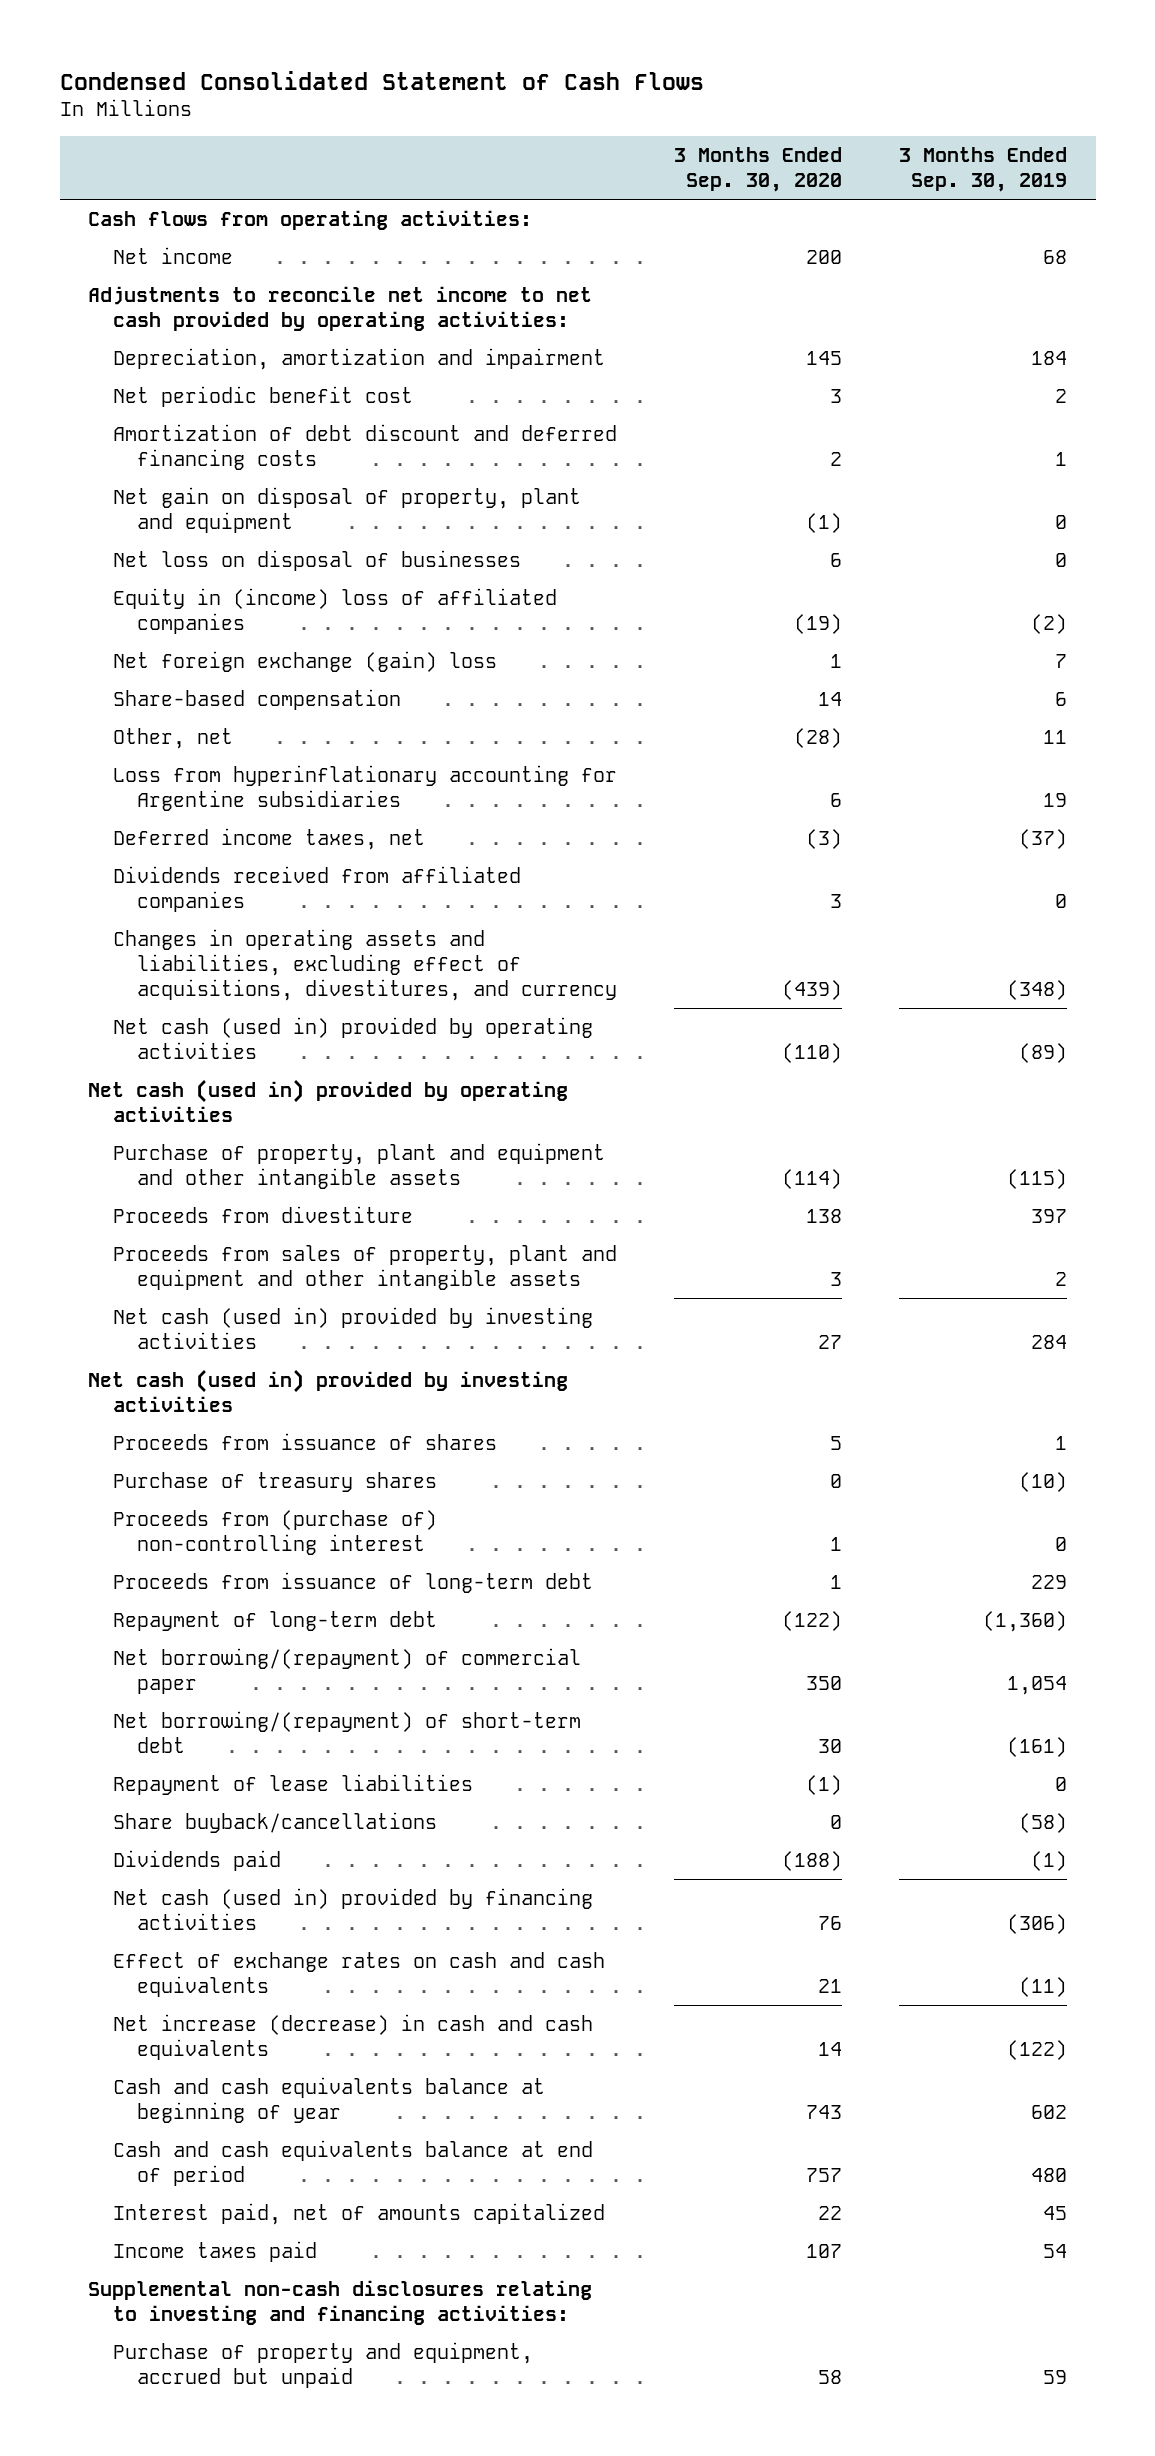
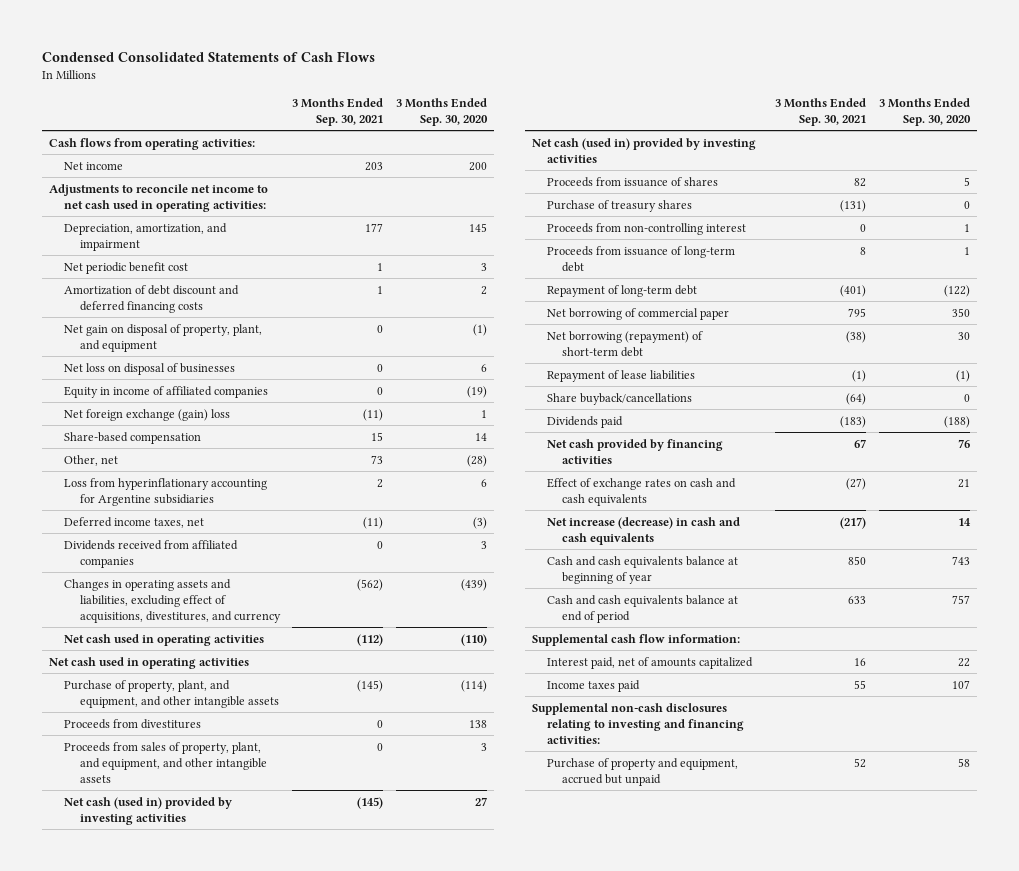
- Condensed Consolidated Statement of Cash Flows
+ Condensed Consolidated Statements of Cash Flows
- | 3 Months Ended Sep. 30, 2020 | 3 Months Ended Sep. 30, 2019
+ | 3 Months Ended Sep. 30, 2021 | 3 Months Ended Sep. 30, 2020
- Adjustments to reconcile net income to net cash provided by operating activities:
- Depreciation, amortization and impairment | 145 | 184
+ Adjustments to reconcile net income to net cash used in operating activities:
+ Depreciation, amortization, and impairment | 177 | 145
- Net gain on disposal of property, plant and equipment | (1) | 0
+ Net gain on disposal of property, plant, and equipment | 0 | (1)
- Equity in (income) loss of affiliated companies | (19) | (2)
+ Equity in income of affiliated companies | 0 | (19)
- Net cash (used in) provided by operating activities | (110) | (89)
- Net cash (used in) provided by operating activities
- Purchase of property, plant and equipment and other intangible assets | (114) | (115)
- Proceeds from divestiture | 138 | 397
- Proceeds from sales of property, plant and equipment and other intangible assets | 3 | 2
+ Net cash used in operating activities | (112) | (110)
+ Net cash used in operating activities
+ Purchase of property, plant, and equipment, and other intangible assets | (145) | (114)
+ Proceeds from divestitures | 0 | 138
+ Proceeds from sales of property, plant, and equipment, and other intangible assets | 0 | 3
- Proceeds from (purchase of) non-controlling interest | 1 | 0
+ Proceeds from non-controlling interest | 0 | 1
- Net borrowing/(repayment) of commercial paper | 350 | 1,054
- Net borrowing/(repayment) of short-term debt | 30 | (161)
+ Net borrowing of commercial paper | 795 | 350
+ Net borrowing (repayment) of short-term debt | (38) | 30
- Net cash (used in) provided by financing activities | 76 | (306)
+ Net cash provided by financing activities | 67 | 76
+ Supplemental cash flow information:

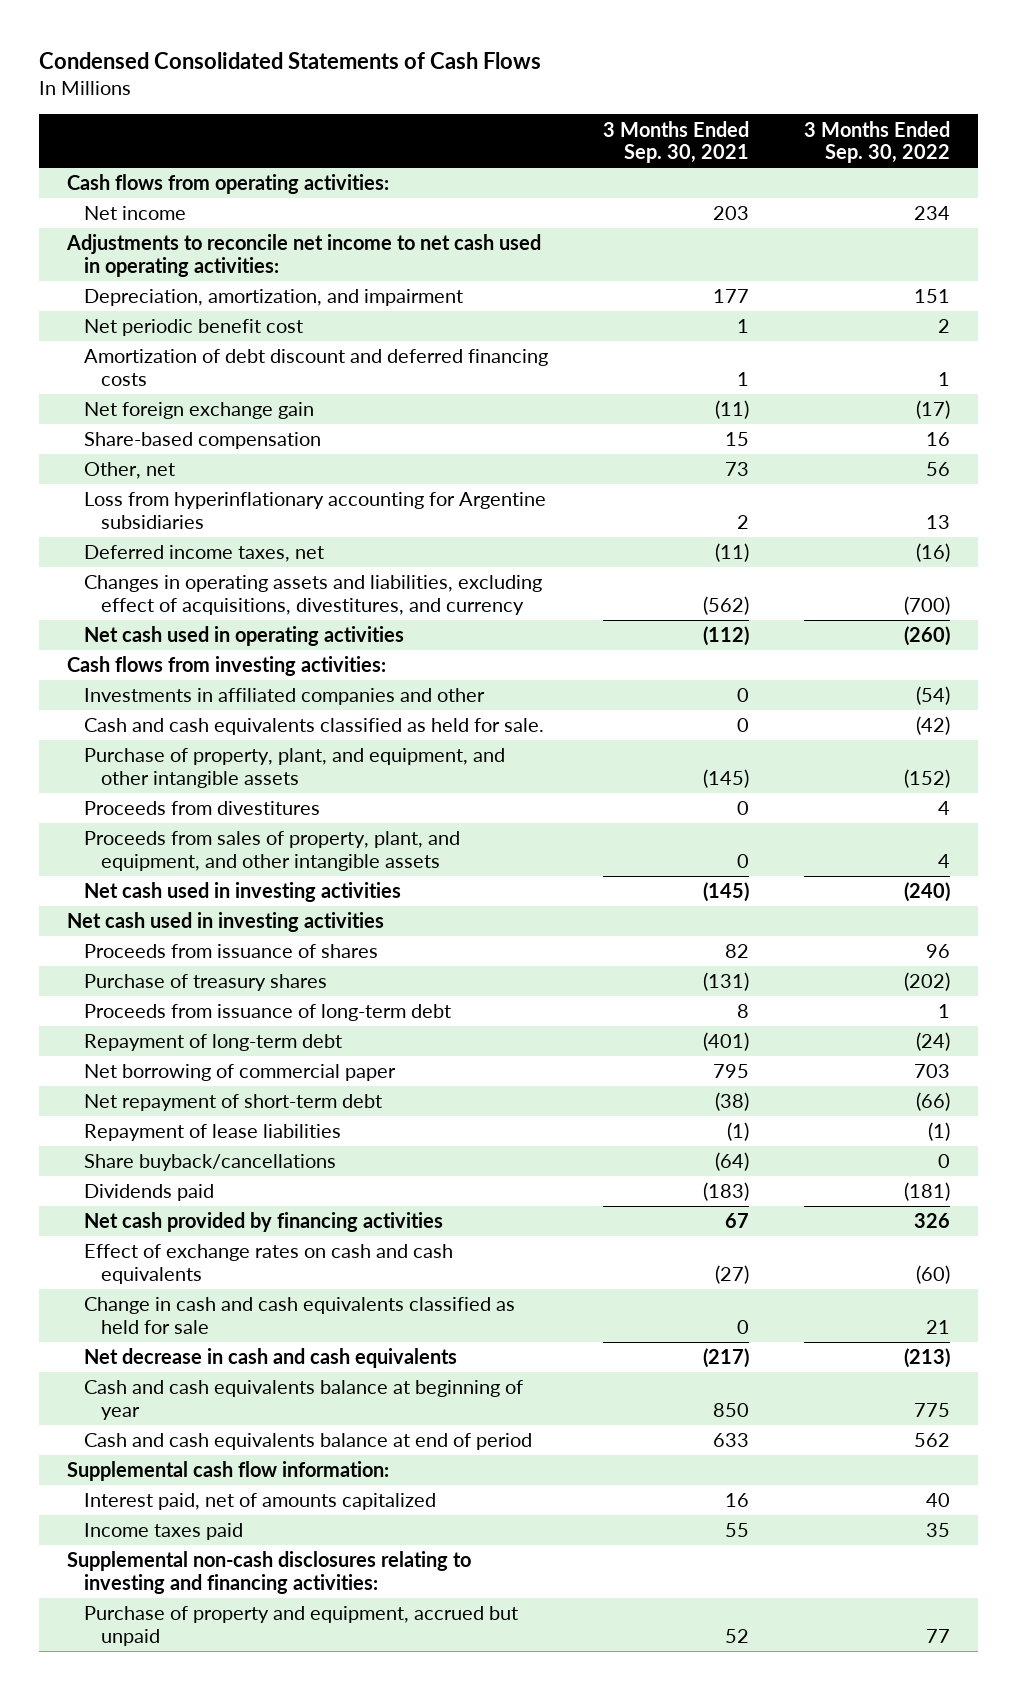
- | 3 Months Ended Sep. 30, 2021 | 3 Months Ended Sep. 30, 2020
+ | 3 Months Ended Sep. 30, 2021 | 3 Months Ended Sep. 30, 2022
- Net gain on disposal of property, plant, and equipment | 0 | (1)
- Net loss on disposal of businesses | 0 | 6
- Equity in income of affiliated companies | 0 | (19)
- Net foreign exchange (gain) loss | (11) | 1
+ Net foreign exchange gain | (11) | (17)
- Dividends received from affiliated companies | 0 | 3
- Net cash used in operating activities
+ Cash flows from investing activities:
+ Investments in affiliated companies and other | 0 | (54)
+ Cash and cash equivalents classified as held for sale. | 0 | (42)
- Net cash (used in) provided by investing activities | (145) | 27
- Net cash (used in) provided by investing activities
+ Net cash used in investing activities | (145) | (240)
+ Net cash used in investing activities
- Proceeds from non-controlling interest | 0 | 1
- Net borrowing (repayment) of short-term debt | (38) | 30
+ Net repayment of short-term debt | (38) | (66)
- Net increase (decrease) in cash and cash equivalents | (217) | 14
+ Change in cash and cash equivalents classified as held for sale | 0 | 21
+ Net decrease in cash and cash equivalents | (217) | (213)

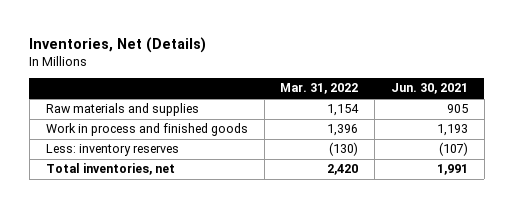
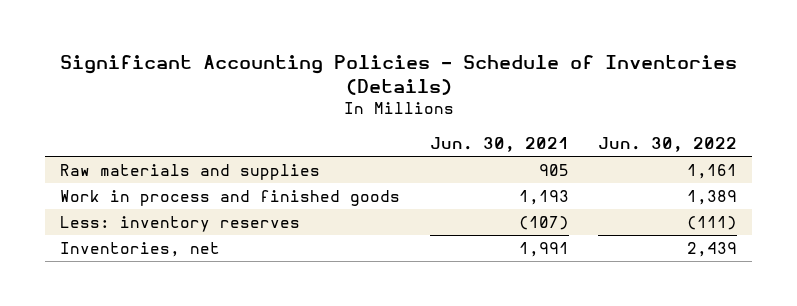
- Inventories, Net (Details)
+ Significant Accounting Policies - Schedule of Inventories (Details)
- | Mar. 31, 2022 | Jun. 30, 2021
+ | Jun. 30, 2021 | Jun. 30, 2022
- Total inventories, net | 2,420 | 1,991
+ Inventories, net | 1,991 | 2,439

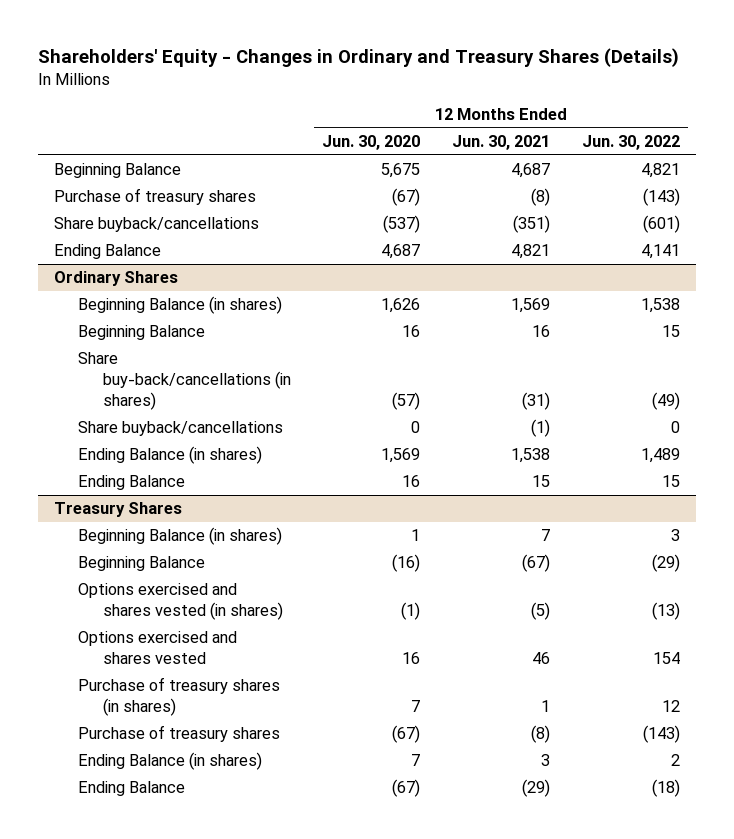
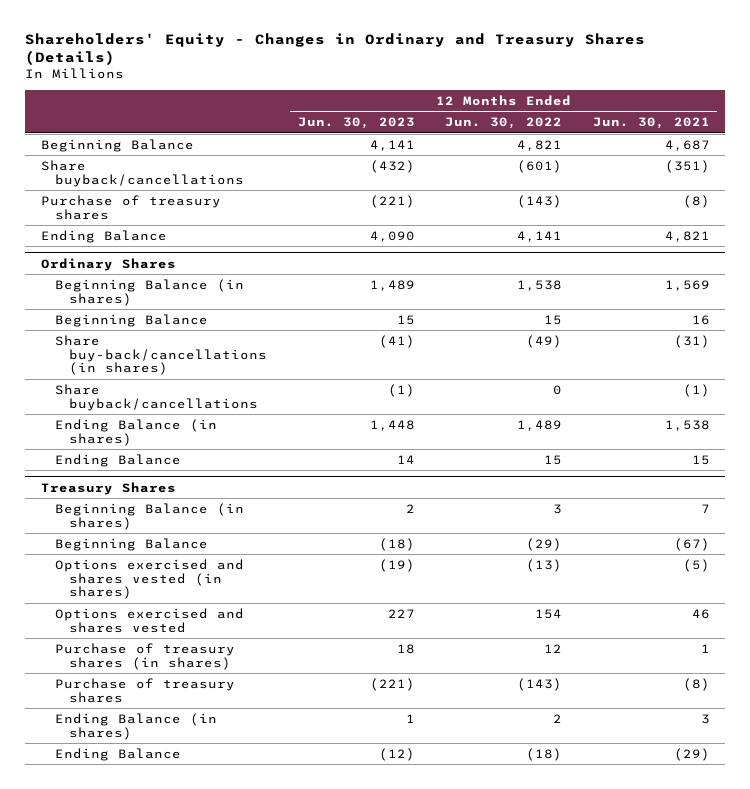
- | 12 Months Ended Jun. 30, 2020 | 12 Months Ended Jun. 30, 2021 | 12 Months Ended Jun. 30, 2022
+ | 12 Months Ended Jun. 30, 2023 | 12 Months Ended Jun. 30, 2022 | 12 Months Ended Jun. 30, 2021
moved down: Purchase of treasury shares | (221) | (143) | (8)

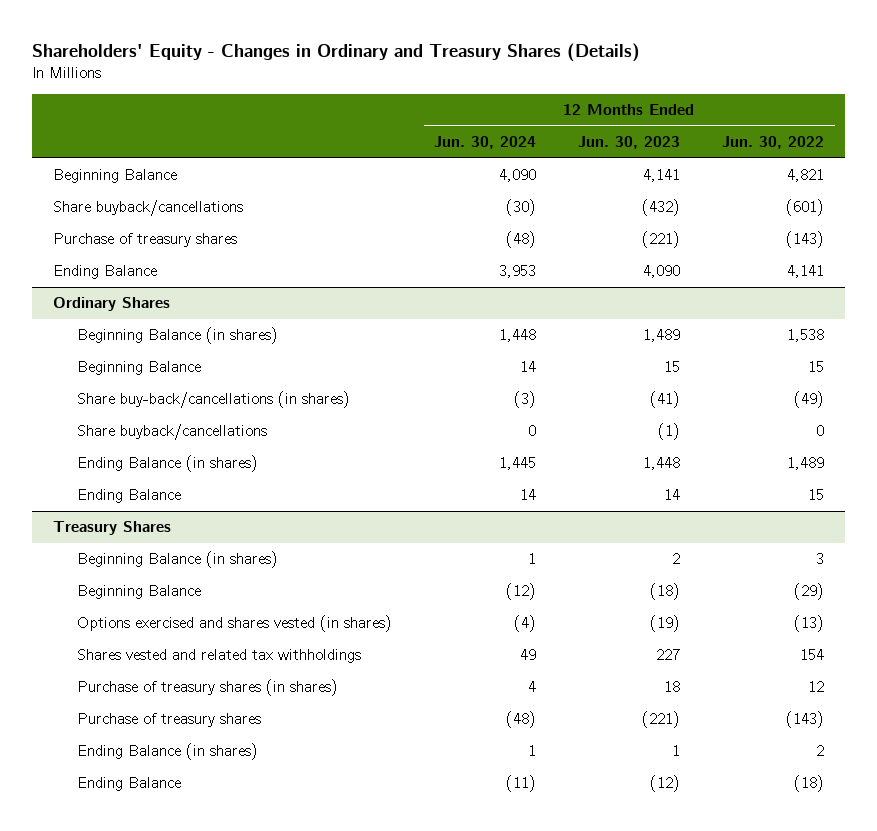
- | 12 Months Ended Jun. 30, 2023 | 12 Months Ended Jun. 30, 2022 | 12 Months Ended Jun. 30, 2021
+ | 12 Months Ended Jun. 30, 2024 | 12 Months Ended Jun. 30, 2023 | 12 Months Ended Jun. 30, 2022
@ Treasury Shares
- Options exercised and shares vested | 227 | 154 | 46
+ Shares vested and related tax withholdings | 49 | 227 | 154

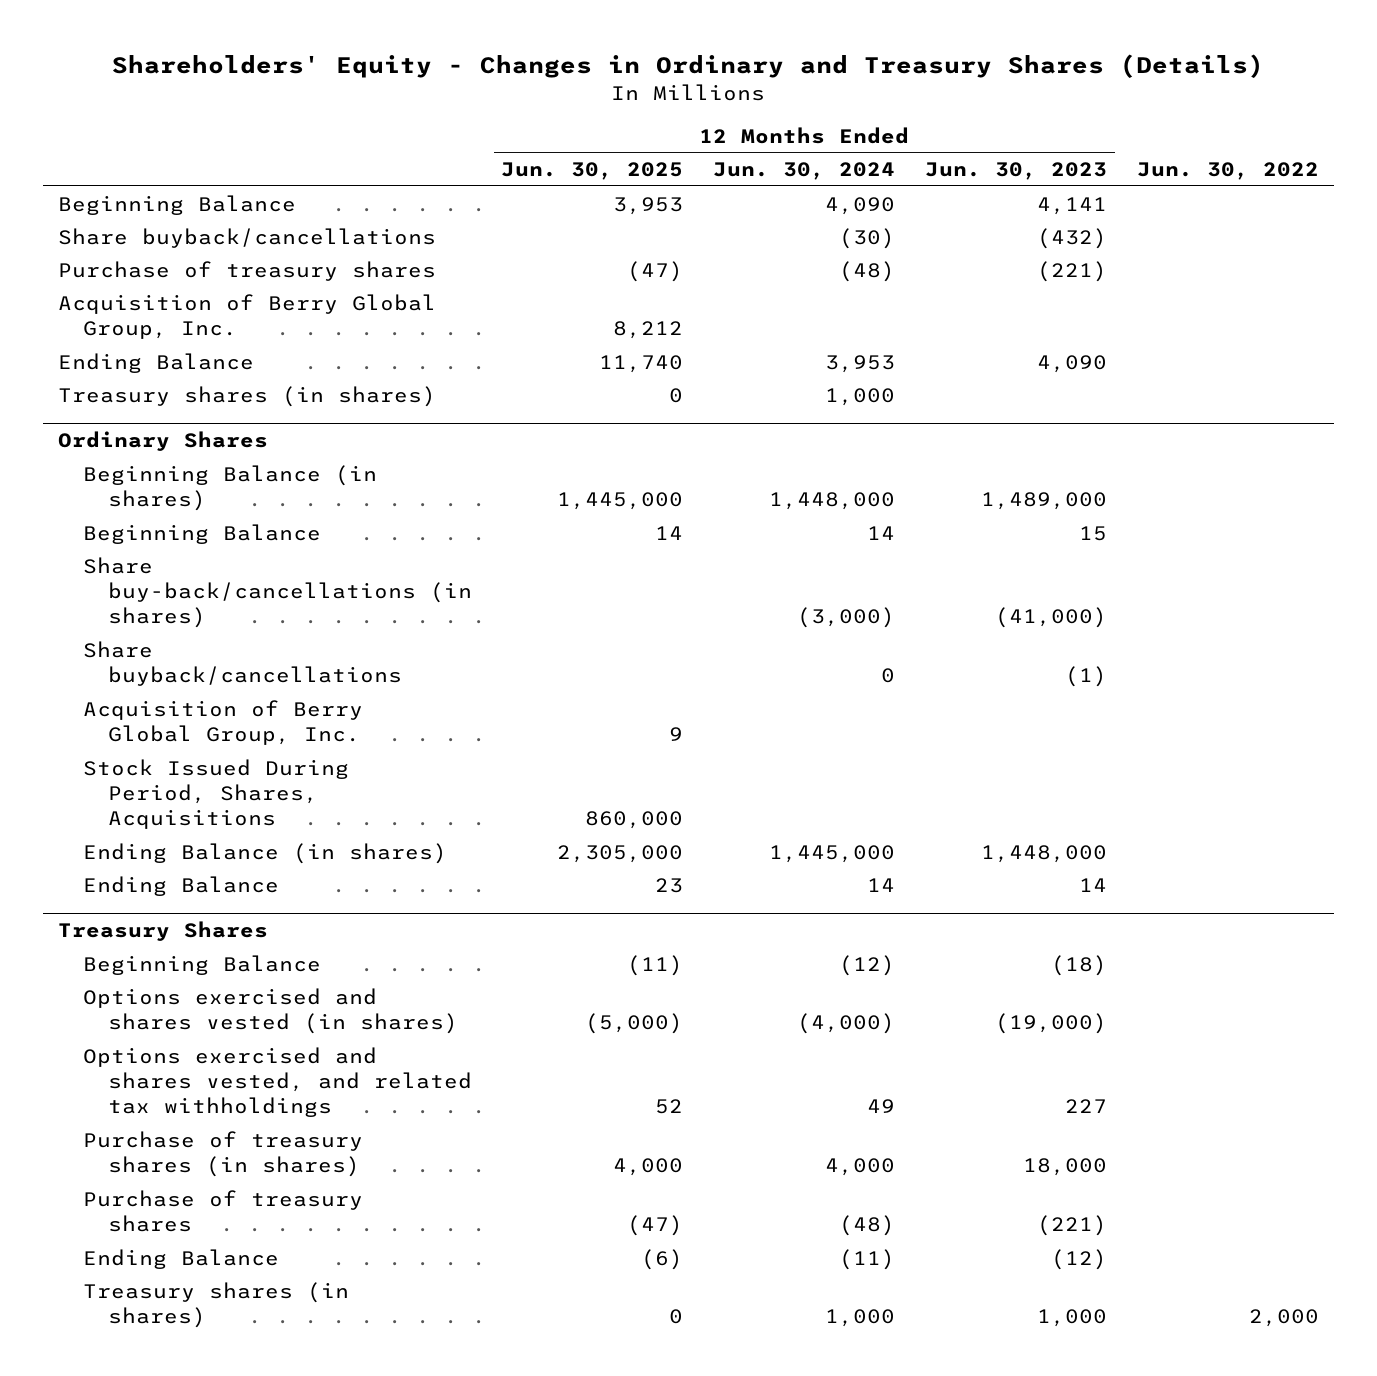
- | 12 Months Ended Jun. 30, 2024 | 12 Months Ended Jun. 30, 2023 | 12 Months Ended Jun. 30, 2022
+ | 12 Months Ended Jun. 30, 2025 | 12 Months Ended Jun. 30, 2024 | 12 Months Ended Jun. 30, 2023 | Jun. 30, 2022
+ Acquisition of Berry Global Group, Inc. | 8,212 | | |
+ Treasury shares (in shares) | 0 | 1,000 | |
@ Ordinary Shares
- Beginning Balance (in shares) | 1,448 | 1,489 | 1,538
+ Beginning Balance (in shares) | 1,445,000 | 1,448,000 | 1,489,000 |
- Share buy-back/cancellations (in shares) | (3) | (41) | (49)
+ Share buy-back/cancellations (in shares) | | (3,000) | (41,000) |
- Ending Balance (in shares) | 1,445 | 1,448 | 1,489
+ Acquisition of Berry Global Group, Inc. | 9 | | |
+ Stock Issued During Period, Shares, Acquisitions | 860,000 | | |
+ Ending Balance (in shares) | 2,305,000 | 1,445,000 | 1,448,000 |
@ Treasury Shares
- Beginning Balance (in shares) | 1 | 2 | 3
- Options exercised and shares vested (in shares) | (4) | (19) | (13)
- Shares vested and related tax withholdings | 49 | 227 | 154
- Purchase of treasury shares (in shares) | 4 | 18 | 12
+ Options exercised and shares vested (in shares) | (5,000) | (4,000) | (19,000) |
+ Options exercised and shares vested, and related tax withholdings | 52 | 49 | 227 |
+ Purchase of treasury shares (in shares) | 4,000 | 4,000 | 18,000 |
- Ending Balance (in shares) | 1 | 1 | 2
+ Treasury shares (in shares) | 0 | 1,000 | 1,000 | 2,000

